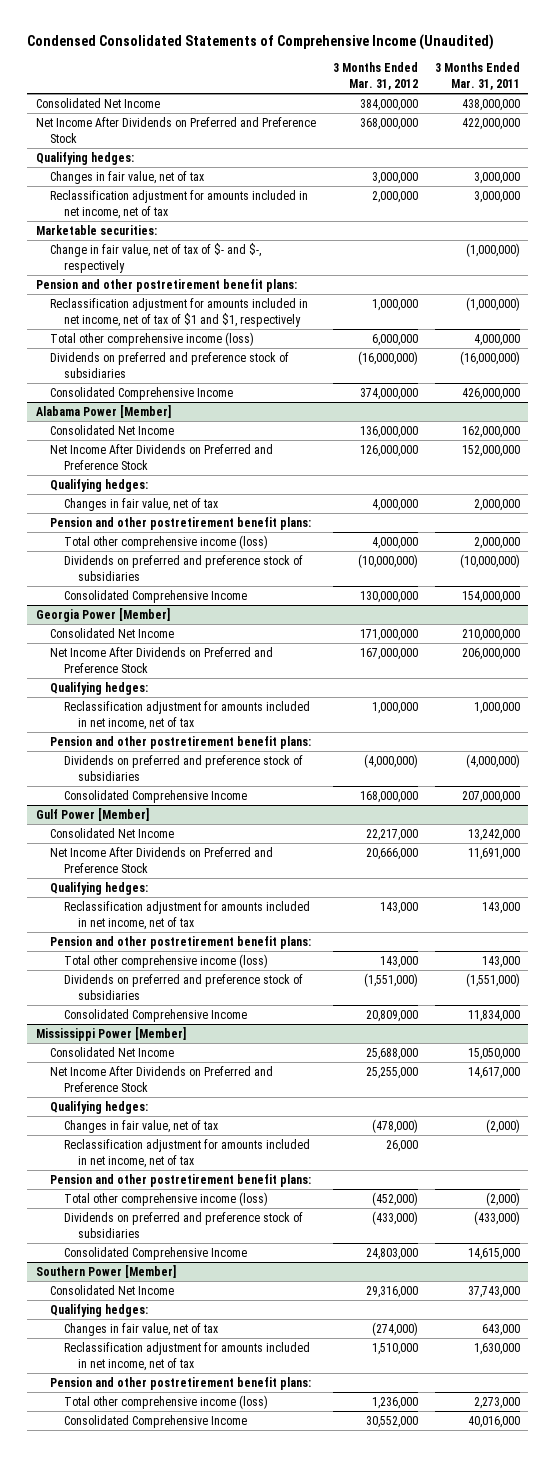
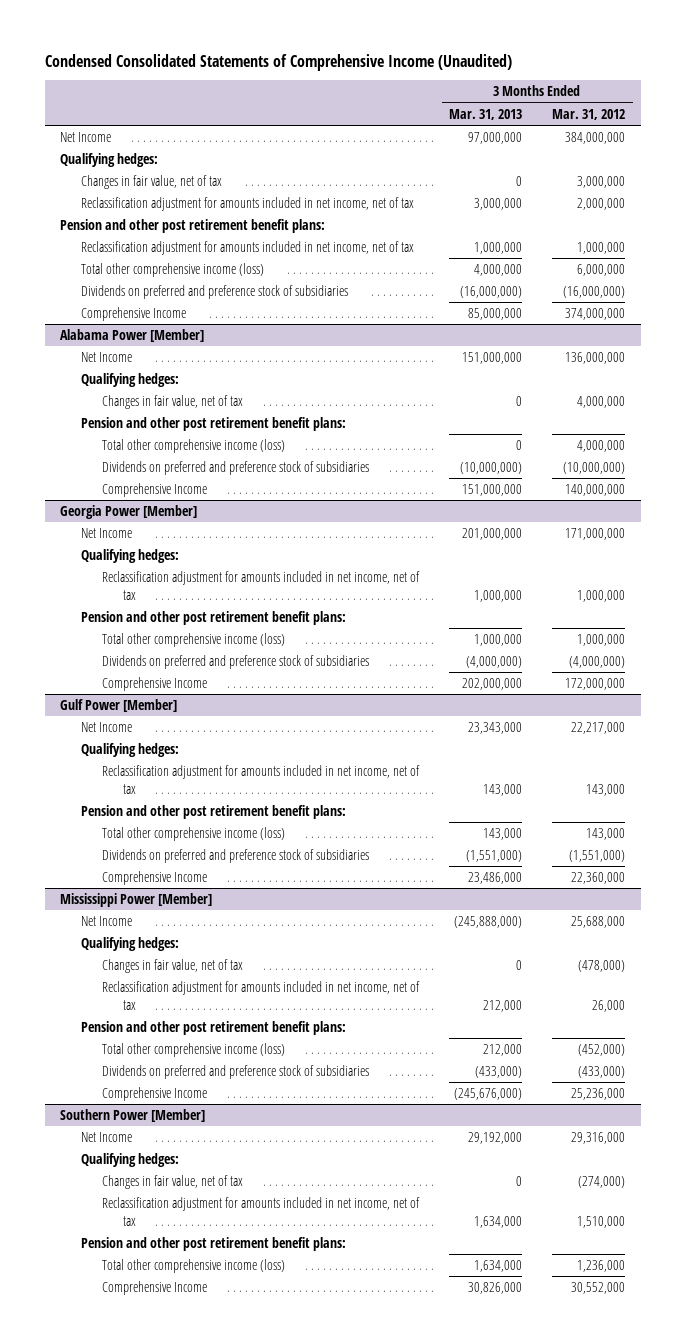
- | 3 Months Ended Mar. 31, 2012 | 3 Months Ended Mar. 31, 2011
+ | 3 Months Ended Mar. 31, 2013 | 3 Months Ended Mar. 31, 2012
- Consolidated Net Income | 384,000,000 | 438,000,000
- Net Income After Dividends on Preferred and Preference Stock | 368,000,000 | 422,000,000
+ Net Income | 97,000,000 | 384,000,000
- Marketable securities:
- Change in fair value, net of tax of $- and $-, respectively | | (1,000,000)
- Pension and other postretirement benefit plans:
- Reclassification adjustment for amounts included in net income, net of tax of $1 and $1, respectively | 1,000,000 | (1,000,000)
+ Pension and other post retirement benefit plans:
+ Reclassification adjustment for amounts included in net income, net of tax | 1,000,000 | 1,000,000
- Consolidated Comprehensive Income | 374,000,000 | 426,000,000
+ Comprehensive Income | 85,000,000 | 374,000,000
@ Alabama Power [Member]
- Consolidated Net Income | 136,000,000 | 162,000,000
- Net Income After Dividends on Preferred and Preference Stock | 126,000,000 | 152,000,000
+ Net Income | 151,000,000 | 136,000,000
- Pension and other postretirement benefit plans:
+ Pension and other post retirement benefit plans:
- Consolidated Comprehensive Income | 130,000,000 | 154,000,000
+ Comprehensive Income | 151,000,000 | 140,000,000
@ Georgia Power [Member]
- Consolidated Net Income | 171,000,000 | 210,000,000
- Net Income After Dividends on Preferred and Preference Stock | 167,000,000 | 206,000,000
+ Net Income | 201,000,000 | 171,000,000
- Pension and other postretirement benefit plans:
+ Pension and other post retirement benefit plans:
+ Total other comprehensive income (loss) | 1,000,000 | 1,000,000
- Consolidated Comprehensive Income | 168,000,000 | 207,000,000
+ Comprehensive Income | 202,000,000 | 172,000,000
@ Gulf Power [Member]
- Consolidated Net Income | 22,217,000 | 13,242,000
- Net Income After Dividends on Preferred and Preference Stock | 20,666,000 | 11,691,000
+ Net Income | 23,343,000 | 22,217,000
- Pension and other postretirement benefit plans:
+ Pension and other post retirement benefit plans:
- Consolidated Comprehensive Income | 20,809,000 | 11,834,000
+ Comprehensive Income | 23,486,000 | 22,360,000
@ Mississippi Power [Member]
- Consolidated Net Income | 25,688,000 | 15,050,000
- Net Income After Dividends on Preferred and Preference Stock | 25,255,000 | 14,617,000
+ Net Income | (245,888,000) | 25,688,000
- Pension and other postretirement benefit plans:
+ Pension and other post retirement benefit plans:
- Consolidated Comprehensive Income | 24,803,000 | 14,615,000
+ Comprehensive Income | (245,676,000) | 25,236,000
@ Southern Power [Member]
- Consolidated Net Income | 29,316,000 | 37,743,000
+ Net Income | 29,192,000 | 29,316,000
- Pension and other postretirement benefit plans:
+ Pension and other post retirement benefit plans:
- Consolidated Comprehensive Income | 30,552,000 | 40,016,000
+ Comprehensive Income | 30,826,000 | 30,552,000

